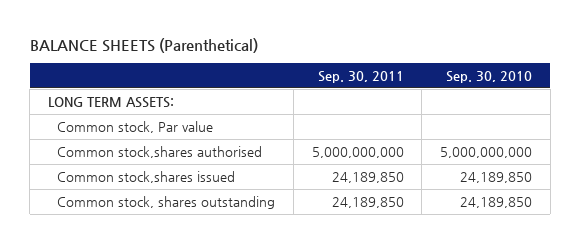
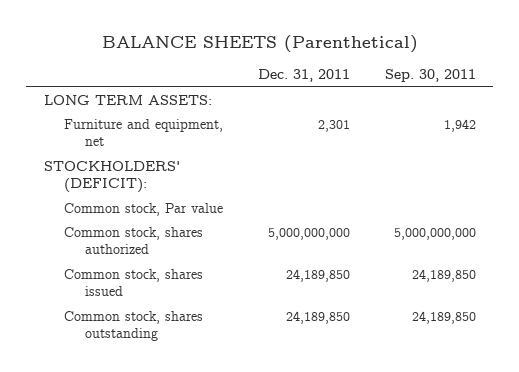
- | Sep. 30, 2011 | Sep. 30, 2010
+ | Dec. 31, 2011 | Sep. 30, 2011
+ Furniture and equipment, net | 2,301 | 1,942
+ STOCKHOLDERS' (DEFICIT):
- Common stock,shares authorised | 5,000,000,000 | 5,000,000,000
- Common stock,shares issued | 24,189,850 | 24,189,850
+ Common stock, shares authorized | 5,000,000,000 | 5,000,000,000
+ Common stock, shares issued | 24,189,850 | 24,189,850

